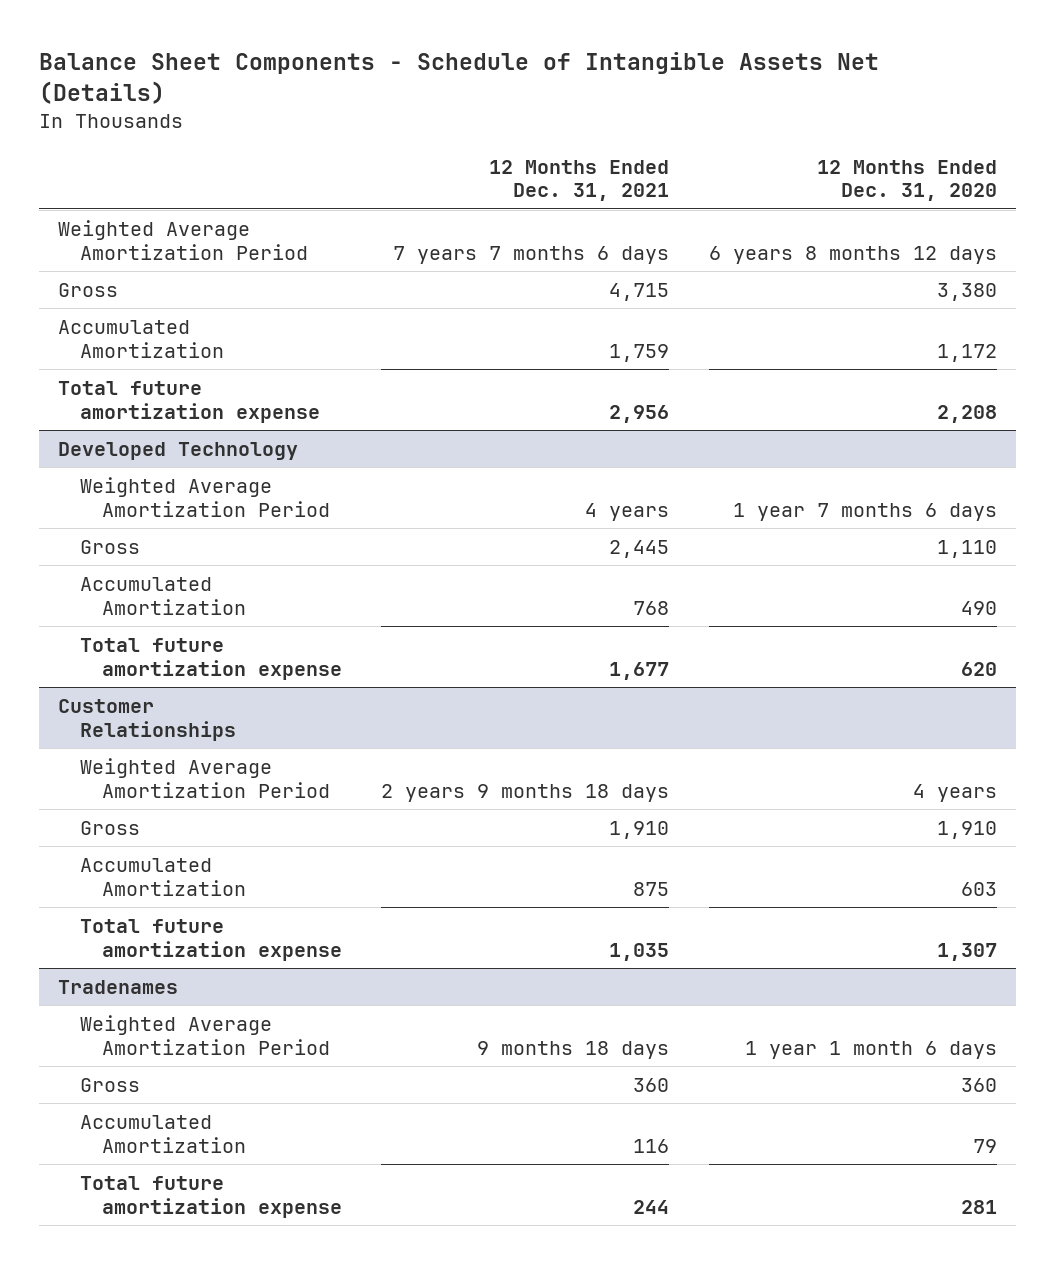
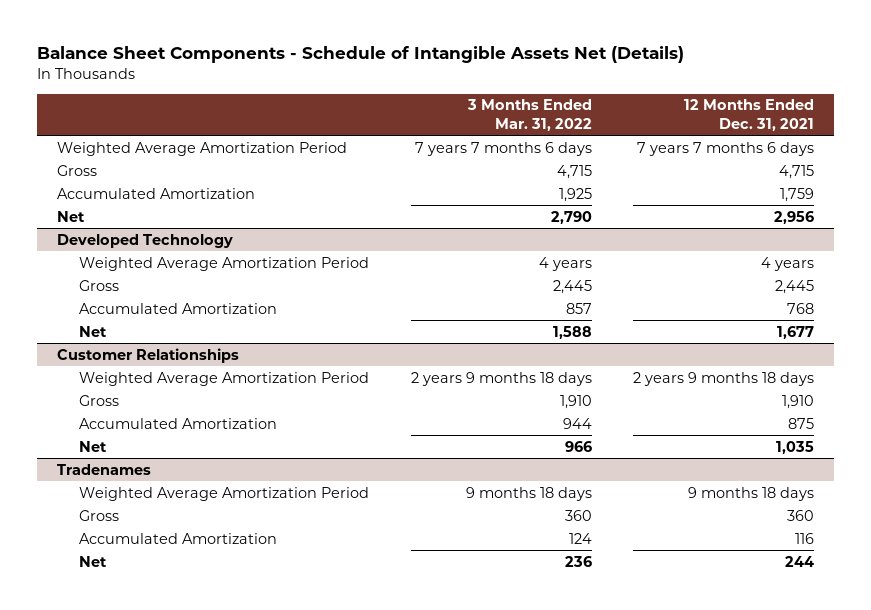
- | 12 Months Ended Dec. 31, 2021 | 12 Months Ended Dec. 31, 2020
+ | 3 Months Ended Mar. 31, 2022 | 12 Months Ended Dec. 31, 2021
- Total future amortization expense | 2,956 | 2,208
+ Net | 2,790 | 2,956
@ Developed Technology
- Total future amortization expense | 1,677 | 620
+ Net | 1,588 | 1,677
@ Customer Relationships
- Total future amortization expense | 1,035 | 1,307
+ Net | 966 | 1,035
@ Tradenames
- Total future amortization expense | 244 | 281
+ Net | 236 | 244

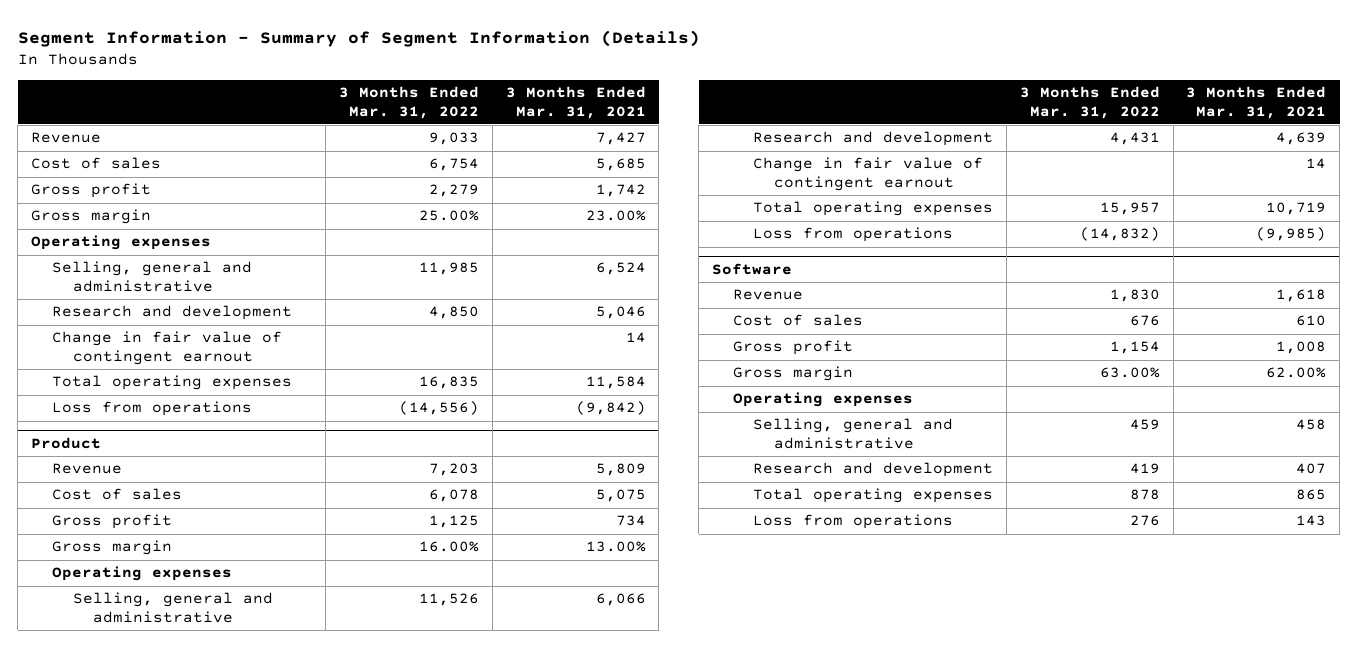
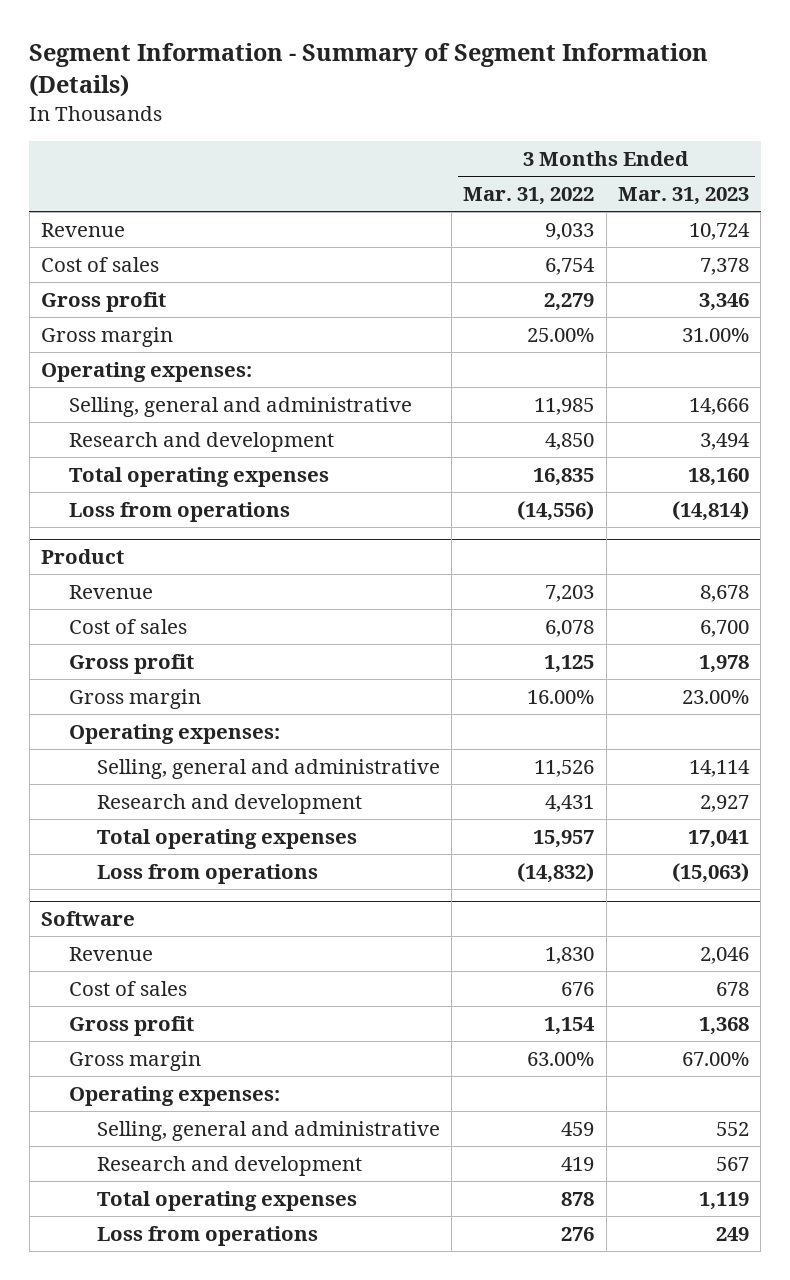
- | 3 Months Ended Mar. 31, 2022 | 3 Months Ended Mar. 31, 2021
+ | 3 Months Ended Mar. 31, 2022 | 3 Months Ended Mar. 31, 2023
- Operating expenses
+ Operating expenses:
- Change in fair value of contingent earnout | | 14
@ Product
- Operating expenses
+ Operating expenses:
- Change in fair value of contingent earnout | | 14
@ Software
- Operating expenses
+ Operating expenses:

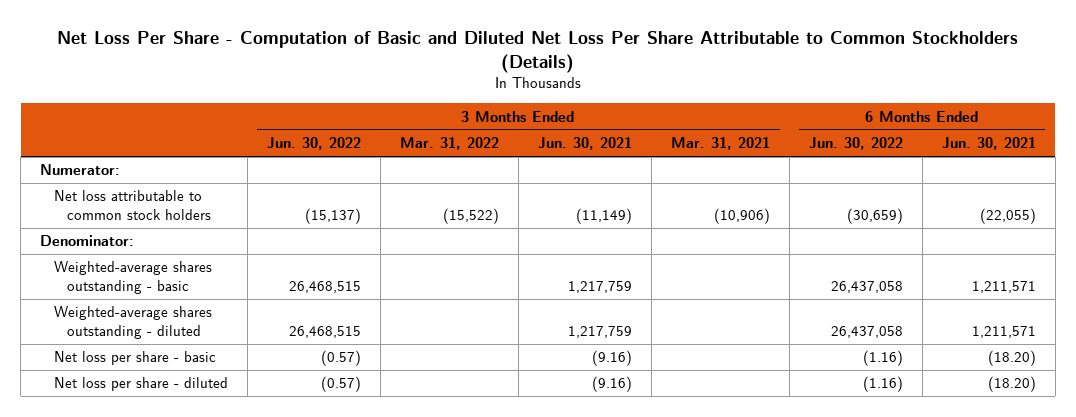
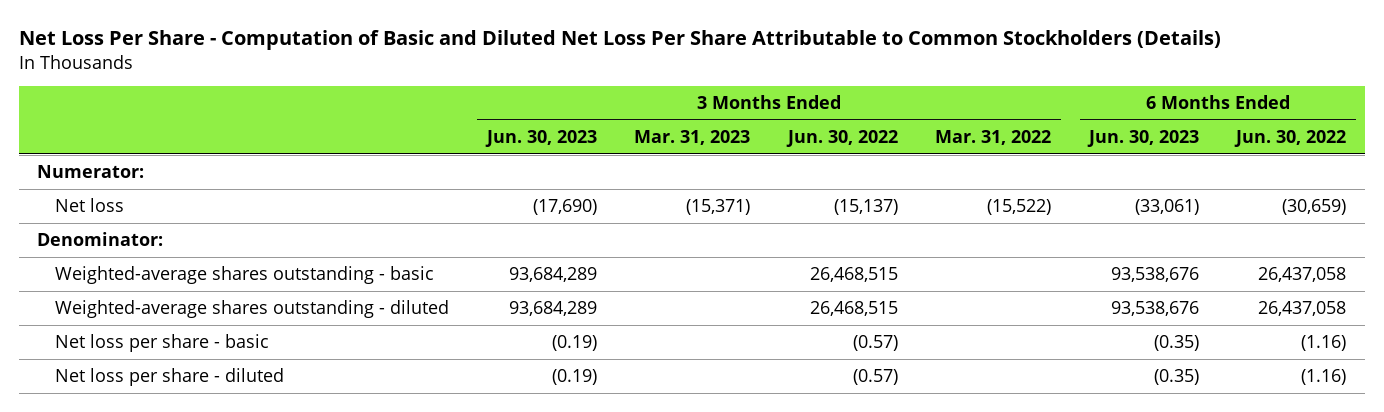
- | 3 Months Ended Jun. 30, 2022 | 3 Months Ended Mar. 31, 2022 | 3 Months Ended Jun. 30, 2021 | 3 Months Ended Mar. 31, 2021 | 6 Months Ended Jun. 30, 2022 | 6 Months Ended Jun. 30, 2021
+ | 3 Months Ended Jun. 30, 2023 | 3 Months Ended Mar. 31, 2023 | 3 Months Ended Jun. 30, 2022 | 3 Months Ended Mar. 31, 2022 | 6 Months Ended Jun. 30, 2023 | 6 Months Ended Jun. 30, 2022
- Net loss attributable to common stock holders | (15,137) | (15,522) | (11,149) | (10,906) | (30,659) | (22,055)
+ Net loss | (17,690) | (15,371) | (15,137) | (15,522) | (33,061) | (30,659)

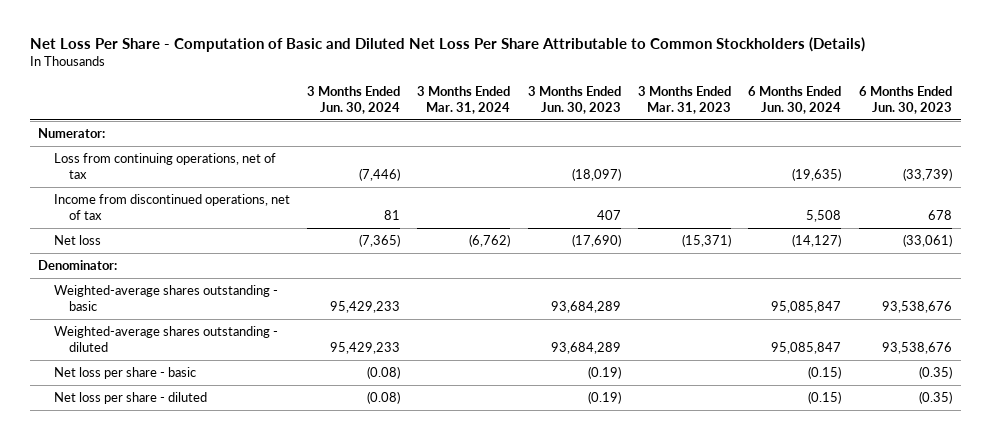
- | 3 Months Ended Jun. 30, 2023 | 3 Months Ended Mar. 31, 2023 | 3 Months Ended Jun. 30, 2022 | 3 Months Ended Mar. 31, 2022 | 6 Months Ended Jun. 30, 2023 | 6 Months Ended Jun. 30, 2022
+ | 3 Months Ended Jun. 30, 2024 | 3 Months Ended Mar. 31, 2024 | 3 Months Ended Jun. 30, 2023 | 3 Months Ended Mar. 31, 2023 | 6 Months Ended Jun. 30, 2024 | 6 Months Ended Jun. 30, 2023
+ Loss from continuing operations, net of tax | (7,446) | | (18,097) | | (19,635) | (33,739)
+ Income from discontinued operations, net of tax | 81 | | 407 | | 5,508 | 678

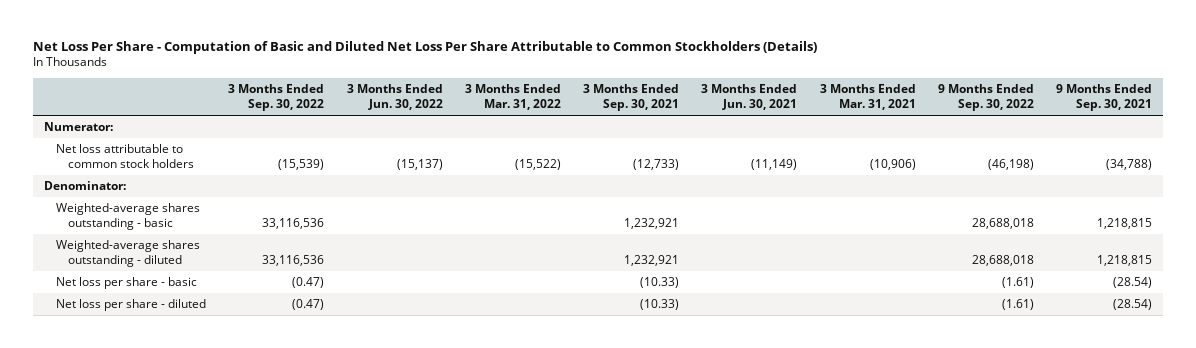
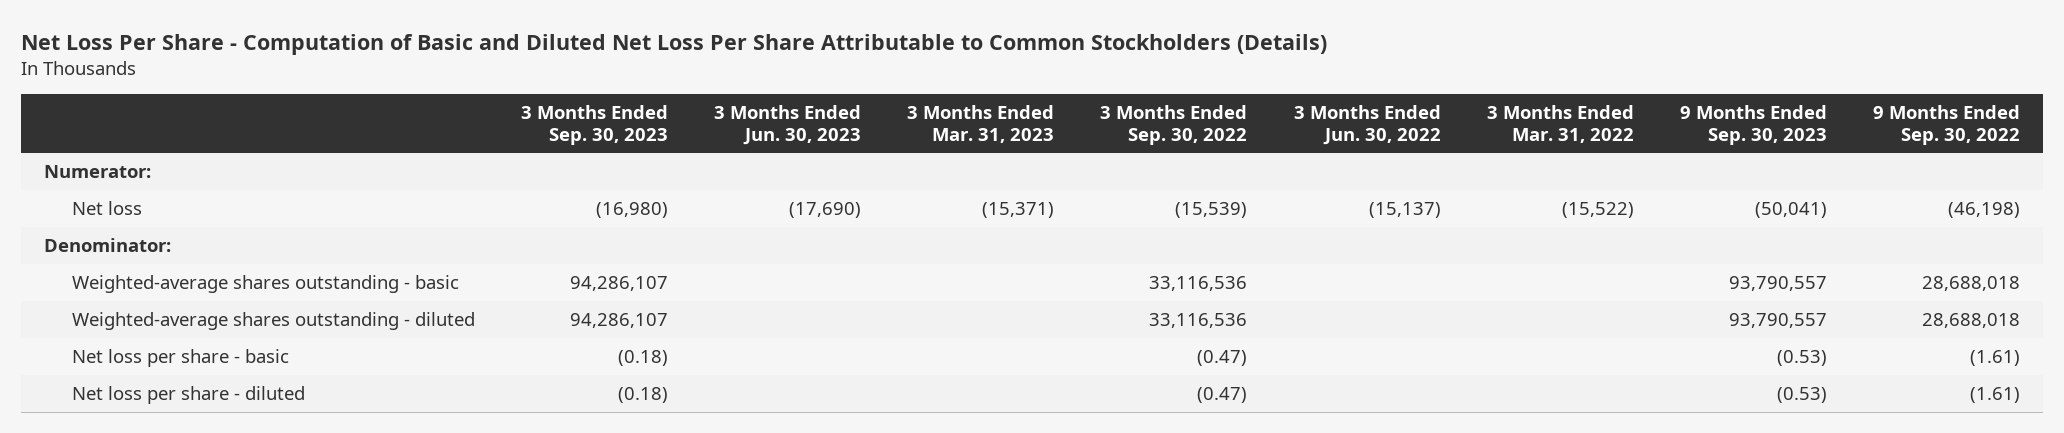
- | 3 Months Ended Sep. 30, 2022 | 3 Months Ended Jun. 30, 2022 | 3 Months Ended Mar. 31, 2022 | 3 Months Ended Sep. 30, 2021 | 3 Months Ended Jun. 30, 2021 | 3 Months Ended Mar. 31, 2021 | 9 Months Ended Sep. 30, 2022 | 9 Months Ended Sep. 30, 2021
+ | 3 Months Ended Sep. 30, 2023 | 3 Months Ended Jun. 30, 2023 | 3 Months Ended Mar. 31, 2023 | 3 Months Ended Sep. 30, 2022 | 3 Months Ended Jun. 30, 2022 | 3 Months Ended Mar. 31, 2022 | 9 Months Ended Sep. 30, 2023 | 9 Months Ended Sep. 30, 2022
- Net loss attributable to common stock holders | (15,539) | (15,137) | (15,522) | (12,733) | (11,149) | (10,906) | (46,198) | (34,788)
+ Net loss | (16,980) | (17,690) | (15,371) | (15,539) | (15,137) | (15,522) | (50,041) | (46,198)

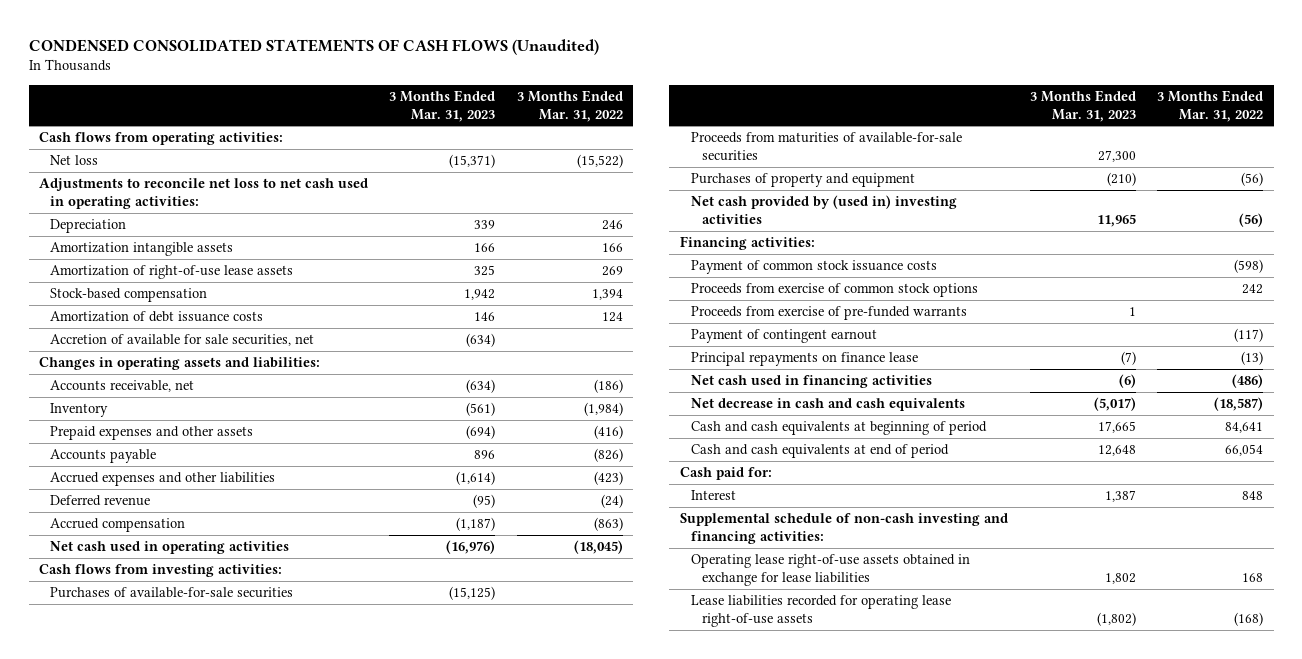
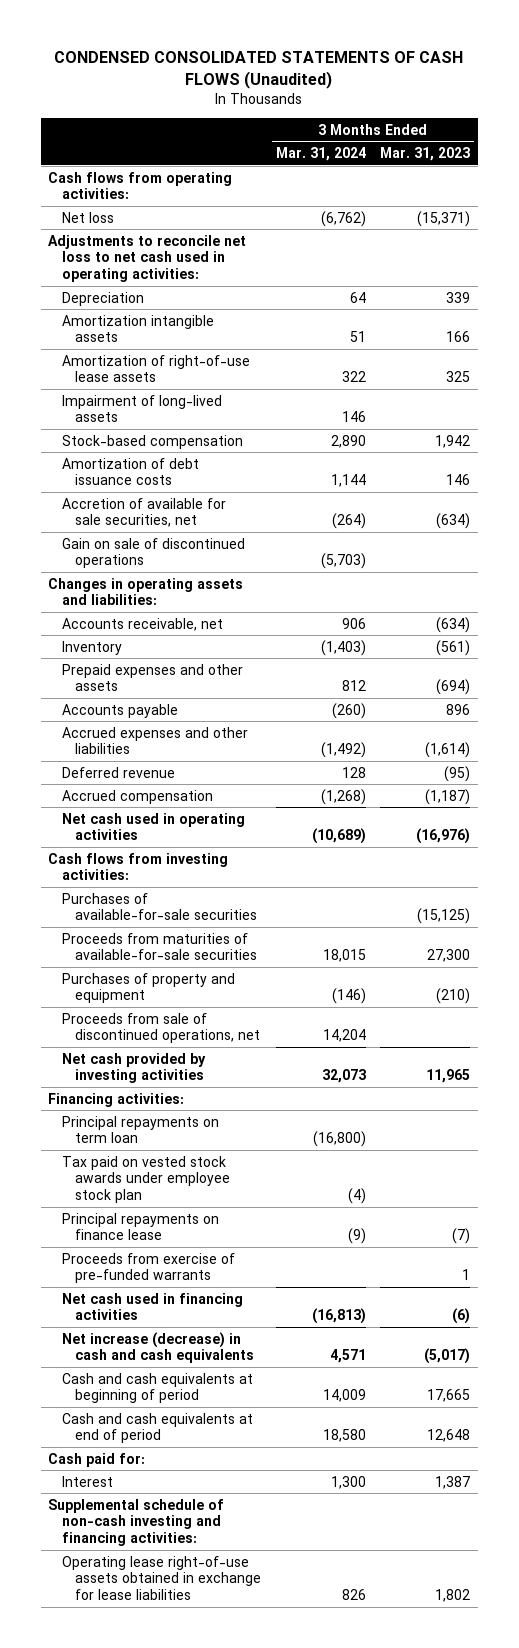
- | 3 Months Ended Mar. 31, 2023 | 3 Months Ended Mar. 31, 2022
+ | 3 Months Ended Mar. 31, 2024 | 3 Months Ended Mar. 31, 2023
+ Impairment of long-lived assets | 146 |
+ Gain on sale of discontinued operations | (5,703) |
- Net cash provided by (used in) investing activities | 11,965 | (56)
+ Proceeds from sale of discontinued operations, net | 14,204 |
+ Net cash provided by investing activities | 32,073 | 11,965
- Payment of common stock issuance costs | | (598)
- Proceeds from exercise of common stock options | | 242
- Payment of contingent earnout | | (117)
+ Principal repayments on term loan | (16,800) |
+ Tax paid on vested stock awards under employee stock plan | (4) |
moved down: Proceeds from exercise of pre-funded warrants | | 1
- Net decrease in cash and cash equivalents | (5,017) | (18,587)
+ Net increase (decrease) in cash and cash equivalents | 4,571 | (5,017)
- Lease liabilities recorded for operating lease right-of-use assets | (1,802) | (168)

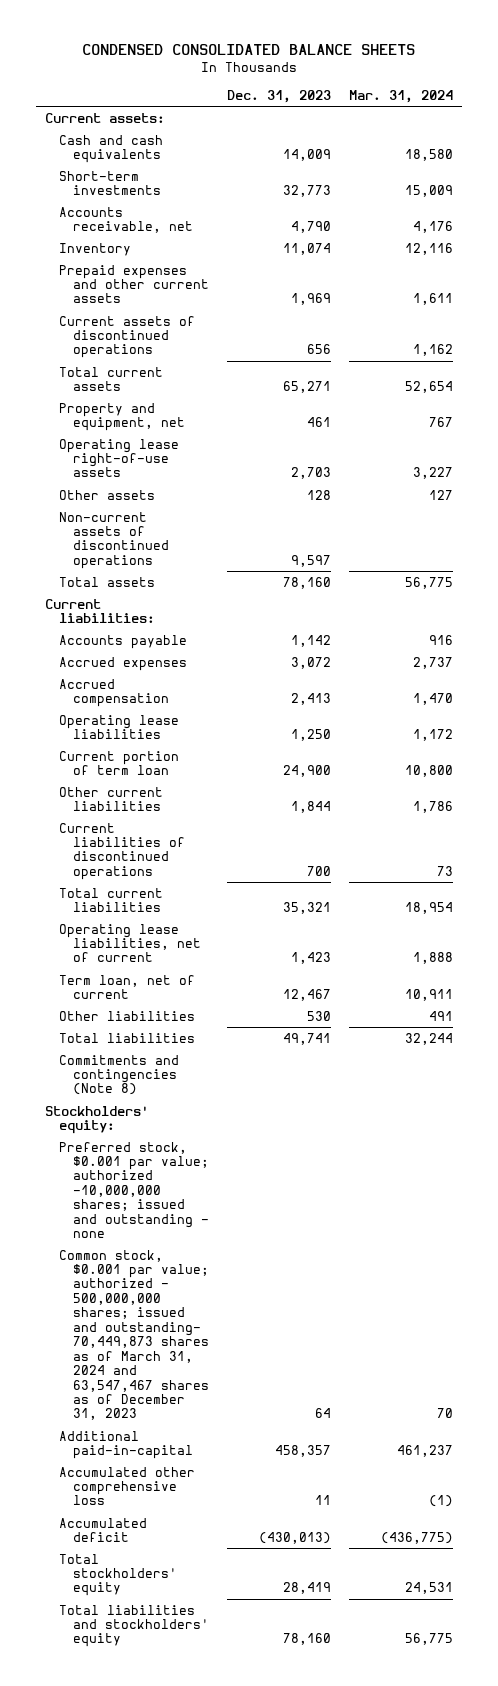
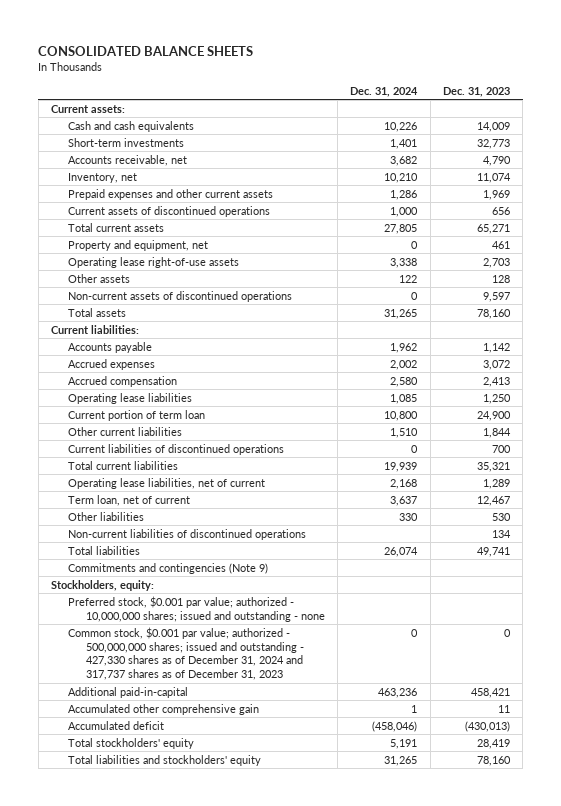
- CONDENSED CONSOLIDATED BALANCE SHEETS
+ CONSOLIDATED BALANCE SHEETS
- | Dec. 31, 2023 | Mar. 31, 2024
+ | Dec. 31, 2024 | Dec. 31, 2023
- Inventory | 11,074 | 12,116
+ Inventory, net | 10,210 | 11,074
- Operating lease liabilities, net of current | 1,423 | 1,888
+ Operating lease liabilities, net of current | 2,168 | 1,289
+ Non-current liabilities of discontinued operations | | 134
- Commitments and contingencies (Note 8)
- Stockholders' equity:
- Preferred stock, $0.001 par value; authorized -10,000,000 shares; issued and outstanding - none
- Common stock, $0.001 par value; authorized - 500,000,000 shares; issued and outstanding- 70,449,873 shares as of March 31, 2024 and 63,547,467 shares as of December 31, 2023 | 64 | 70
- Additional paid-in-capital | 458,357 | 461,237
- Accumulated other comprehensive loss | 11 | (1)
+ Commitments and contingencies (Note 9)
+ Stockholders, equity:
+ Preferred stock, $0.001 par value; authorized - 10,000,000 shares; issued and outstanding - none
+ Common stock, $0.001 par value; authorized - 500,000,000 shares; issued and outstanding - 427,330 shares as of December 31, 2024 and 317,737 shares as of December 31, 2023 | 0 | 0
+ Additional paid-in-capital | 463,236 | 458,421
+ Accumulated other comprehensive gain | 1 | 11

